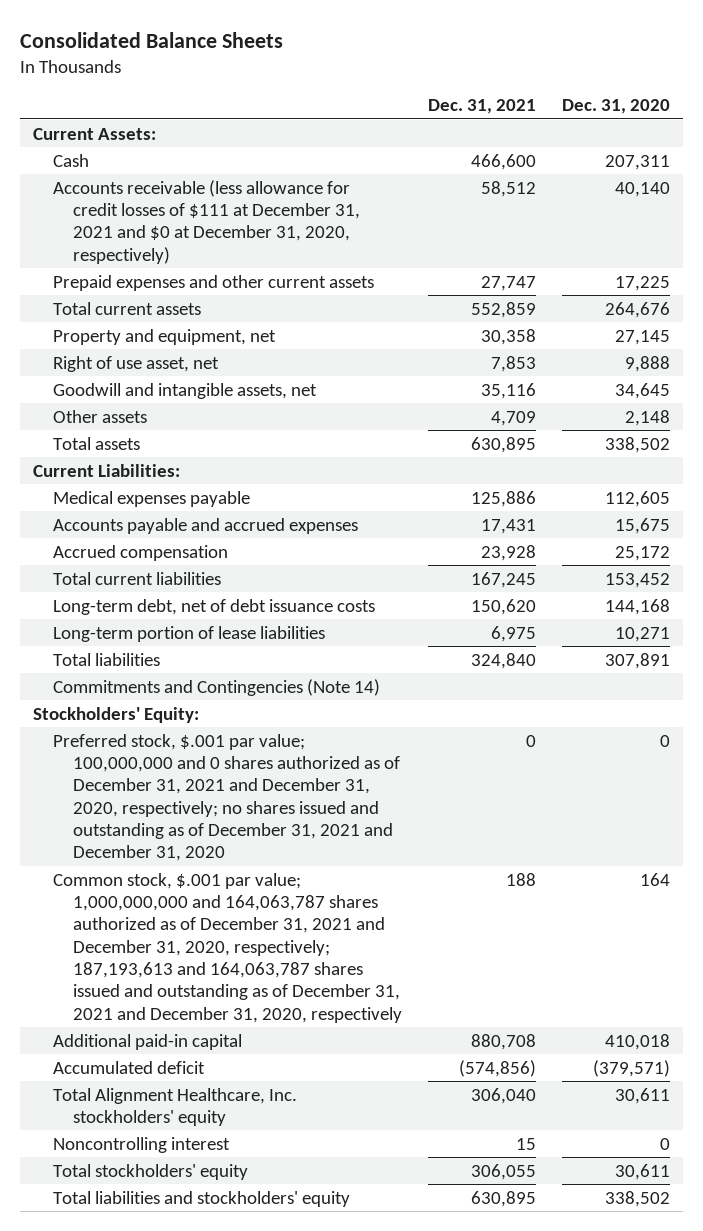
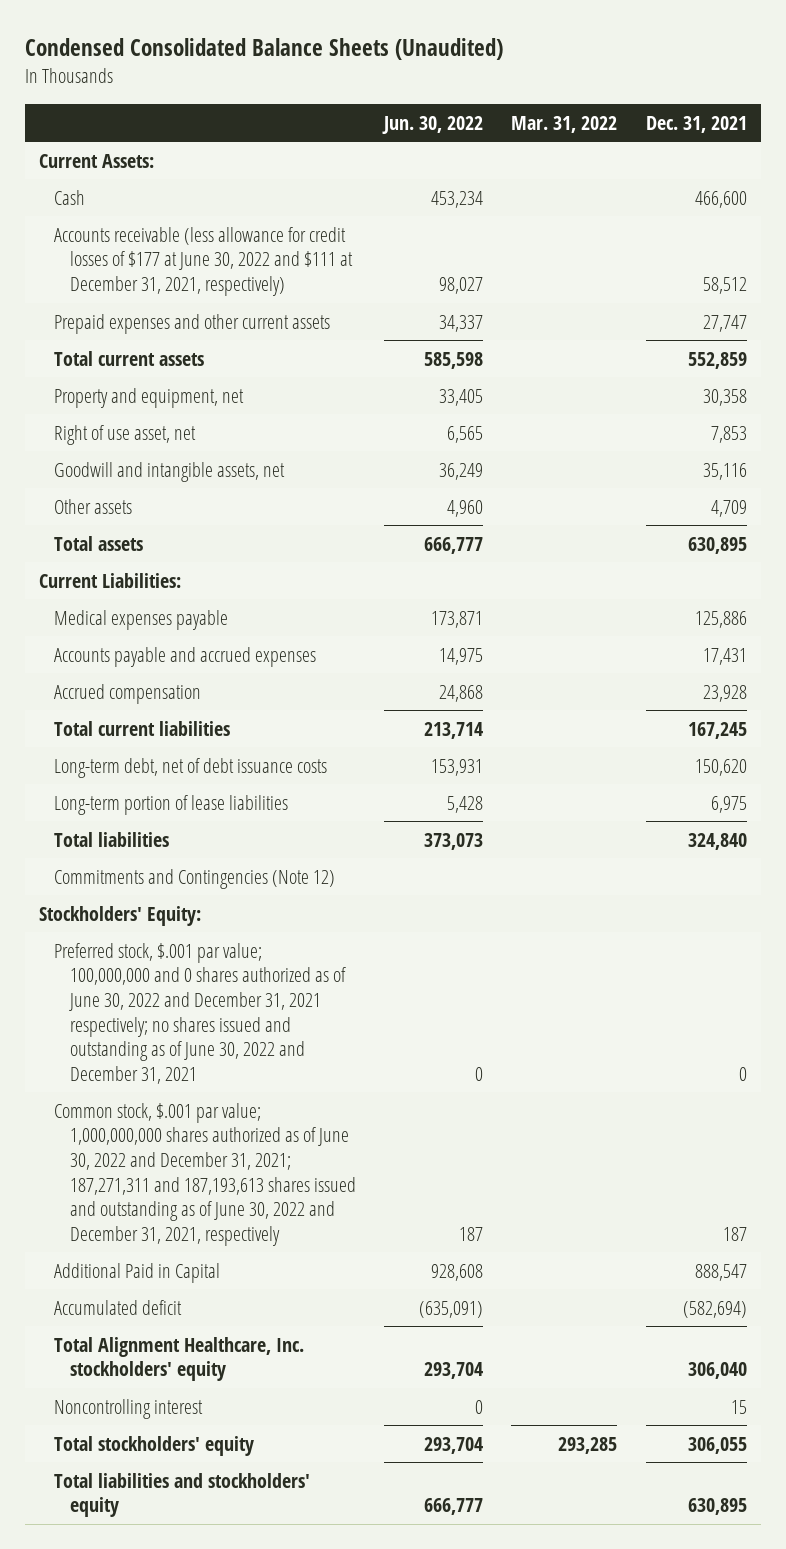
- Consolidated Balance Sheets
+ Condensed Consolidated Balance Sheets (Unaudited)
- | Dec. 31, 2021 | Dec. 31, 2020
+ | Jun. 30, 2022 | Mar. 31, 2022 | Dec. 31, 2021
- Accounts receivable (less allowance for credit losses of $111 at December 31, 2021 and $0 at December 31, 2020, respectively) | 58,512 | 40,140
+ Accounts receivable (less allowance for credit losses of $177 at June 30, 2022 and $111 at December 31, 2021, respectively) | 98,027 | | 58,512
- Commitments and Contingencies (Note 14)
+ Commitments and Contingencies (Note 12)
- Preferred stock, $.001 par value; 100,000,000 and 0 shares authorized as of December 31, 2021 and December 31, 2020, respectively; no shares issued and outstanding as of December 31, 2021 and December 31, 2020 | 0 | 0
- Common stock, $.001 par value; 1,000,000,000 and 164,063,787 shares authorized as of December 31, 2021 and December 31, 2020, respectively; 187,193,613 and 164,063,787 shares issued and outstanding as of December 31, 2021 and December 31, 2020, respectively | 188 | 164
- Additional paid-in capital | 880,708 | 410,018
- Accumulated deficit | (574,856) | (379,571)
+ Preferred stock, $.001 par value; 100,000,000 and 0 shares authorized as of June 30, 2022 and December 31, 2021 respectively; no shares issued and outstanding as of June 30, 2022 and December 31, 2021 | 0 | | 0
+ Common stock, $.001 par value; 1,000,000,000 shares authorized as of June 30, 2022 and December 31, 2021; 187,271,311 and 187,193,613 shares issued and outstanding as of June 30, 2022 and December 31, 2021, respectively | 187 | | 187
+ Additional Paid in Capital | 928,608 | | 888,547
+ Accumulated deficit | (635,091) | | (582,694)

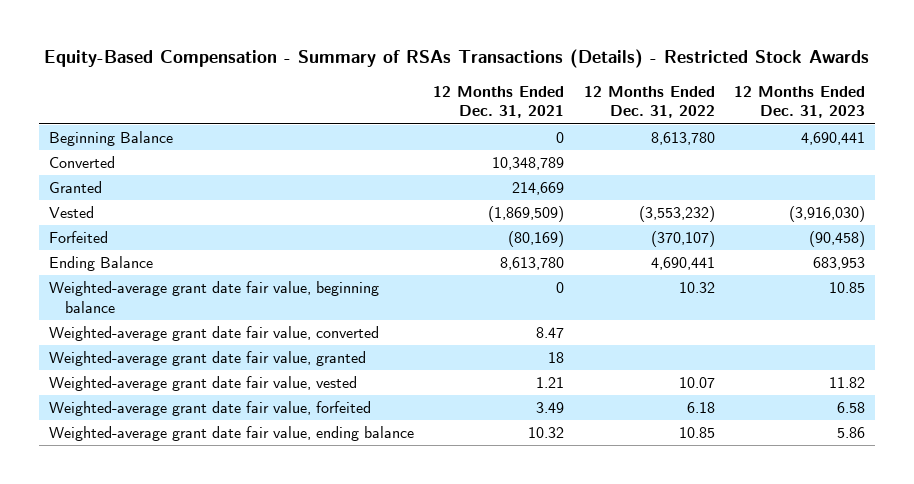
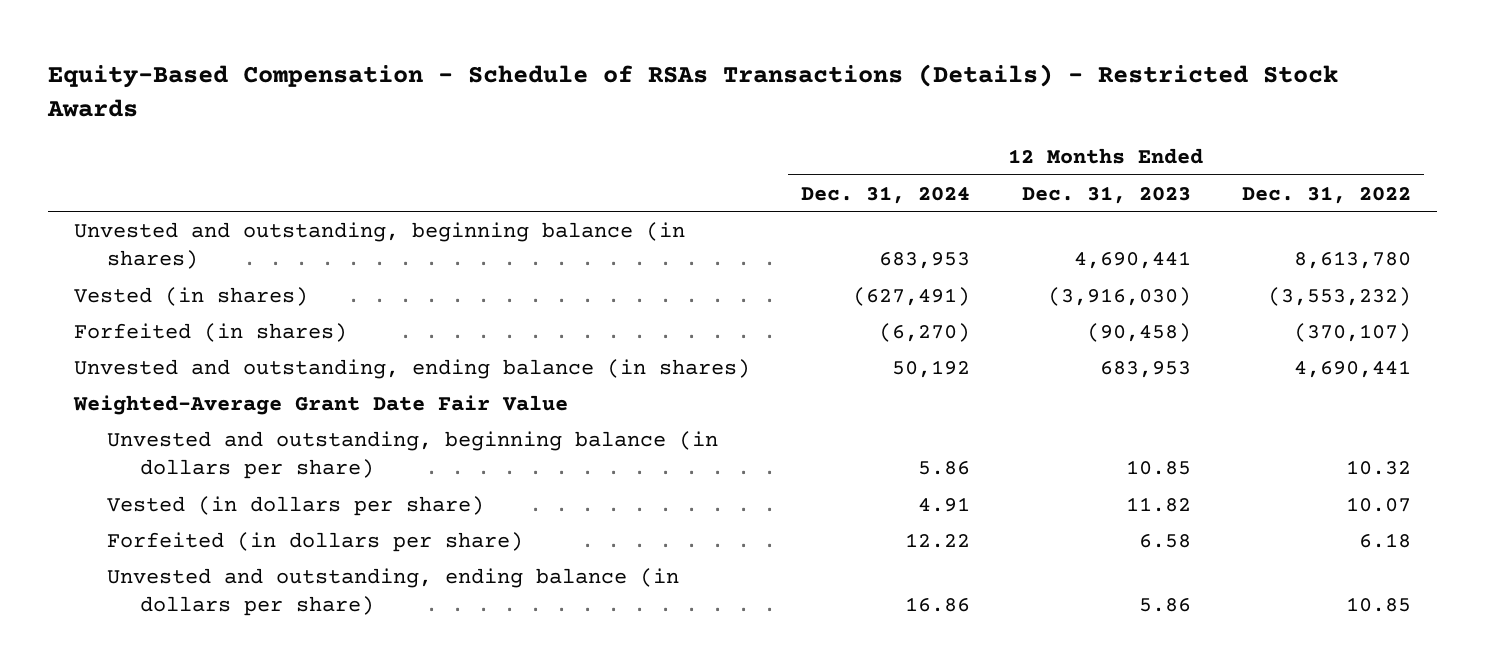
- Equity-Based Compensation - Summary of RSAs Transactions (Details) - Restricted Stock Awards
+ Equity-Based Compensation - Schedule of RSAs Transactions (Details) - Restricted Stock Awards
- | 12 Months Ended Dec. 31, 2021 | 12 Months Ended Dec. 31, 2022 | 12 Months Ended Dec. 31, 2023
+ | 12 Months Ended Dec. 31, 2024 | 12 Months Ended Dec. 31, 2023 | 12 Months Ended Dec. 31, 2022
- Beginning Balance | 0 | 8,613,780 | 4,690,441
- Converted | 10,348,789 | |
- Granted | 214,669 | |
- Vested | (1,869,509) | (3,553,232) | (3,916,030)
- Forfeited | (80,169) | (370,107) | (90,458)
- Ending Balance | 8,613,780 | 4,690,441 | 683,953
- Weighted-average grant date fair value, beginning balance | 0 | 10.32 | 10.85
- Weighted-average grant date fair value, converted | 8.47 | |
- Weighted-average grant date fair value, granted | 18 | |
- Weighted-average grant date fair value, vested | 1.21 | 10.07 | 11.82
- Weighted-average grant date fair value, forfeited | 3.49 | 6.18 | 6.58
- Weighted-average grant date fair value, ending balance | 10.32 | 10.85 | 5.86
+ Unvested and outstanding, beginning balance (in shares) | 683,953 | 4,690,441 | 8,613,780
+ Vested (in shares) | (627,491) | (3,916,030) | (3,553,232)
+ Forfeited (in shares) | (6,270) | (90,458) | (370,107)
+ Unvested and outstanding, ending balance (in shares) | 50,192 | 683,953 | 4,690,441
+ Weighted-Average Grant Date Fair Value
+ Unvested and outstanding, beginning balance (in dollars per share) | 5.86 | 10.85 | 10.32
+ Vested (in dollars per share) | 4.91 | 11.82 | 10.07
+ Forfeited (in dollars per share) | 12.22 | 6.58 | 6.18
+ Unvested and outstanding, ending balance (in dollars per share) | 16.86 | 5.86 | 10.85

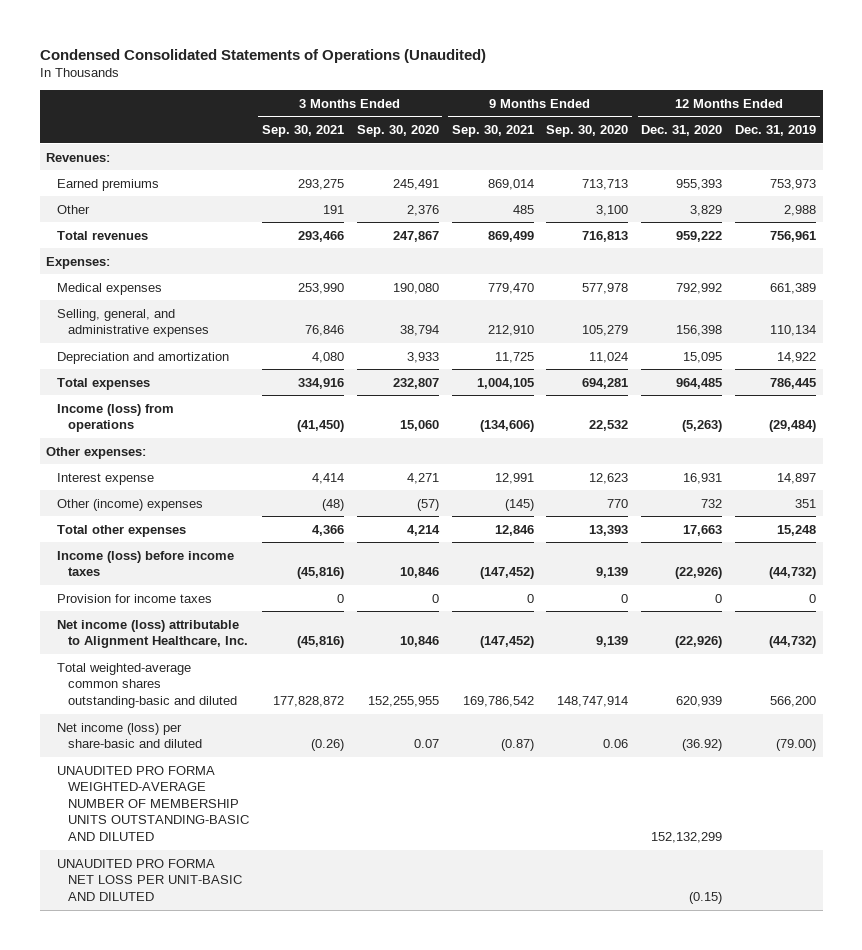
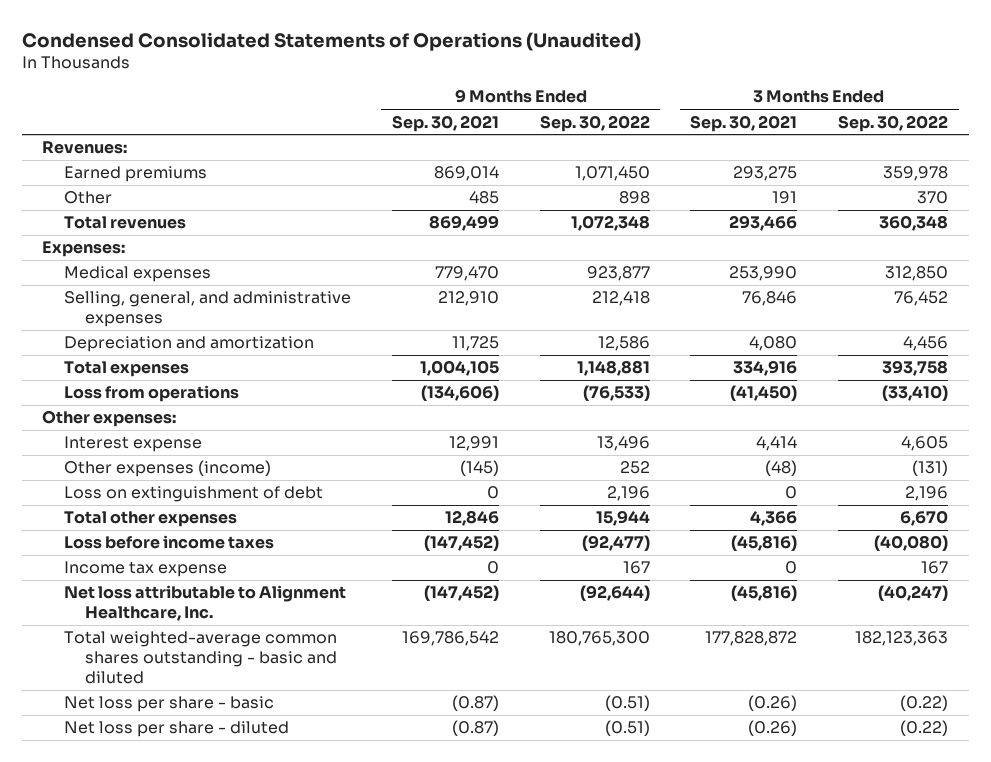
- | 3 Months Ended Sep. 30, 2021 | 3 Months Ended Sep. 30, 2020 | 9 Months Ended Sep. 30, 2021 | 9 Months Ended Sep. 30, 2020 | 12 Months Ended Dec. 31, 2020 | 12 Months Ended Dec. 31, 2019
+ | 9 Months Ended Sep. 30, 2021 | 9 Months Ended Sep. 30, 2022 | 3 Months Ended Sep. 30, 2021 | 3 Months Ended Sep. 30, 2022
- Income (loss) from operations | (41,450) | 15,060 | (134,606) | 22,532 | (5,263) | (29,484)
+ Loss from operations | (134,606) | (76,533) | (41,450) | (33,410)
- Other (income) expenses | (48) | (57) | (145) | 770 | 732 | 351
+ Other expenses (income) | (145) | 252 | (48) | (131)
+ Loss on extinguishment of debt | 0 | 2,196 | 0 | 2,196
- Income (loss) before income taxes | (45,816) | 10,846 | (147,452) | 9,139 | (22,926) | (44,732)
- Provision for income taxes | 0 | 0 | 0 | 0 | 0 | 0
- Net income (loss) attributable to Alignment Healthcare, Inc. | (45,816) | 10,846 | (147,452) | 9,139 | (22,926) | (44,732)
- Total weighted-average common shares outstanding-basic and diluted | 177,828,872 | 152,255,955 | 169,786,542 | 148,747,914 | 620,939 | 566,200
- Net income (loss) per share-basic and diluted | (0.26) | 0.07 | (0.87) | 0.06 | (36.92) | (79.00)
- UNAUDITED PRO FORMA WEIGHTED-AVERAGE NUMBER OF MEMBERSHIP UNITS OUTSTANDING-BASIC AND DILUTED | | | | | 152,132,299 |
- UNAUDITED PRO FORMA NET LOSS PER UNIT-BASIC AND DILUTED | | | | | (0.15) |
+ Loss before income taxes | (147,452) | (92,477) | (45,816) | (40,080)
+ Income tax expense | 0 | 167 | 0 | 167
+ Net loss attributable to Alignment Healthcare, Inc. | (147,452) | (92,644) | (45,816) | (40,247)
+ Total weighted-average common shares outstanding - basic and diluted | 169,786,542 | 180,765,300 | 177,828,872 | 182,123,363
+ Net loss per share - basic | (0.87) | (0.51) | (0.26) | (0.22)
+ Net loss per share - diluted | (0.87) | (0.51) | (0.26) | (0.22)

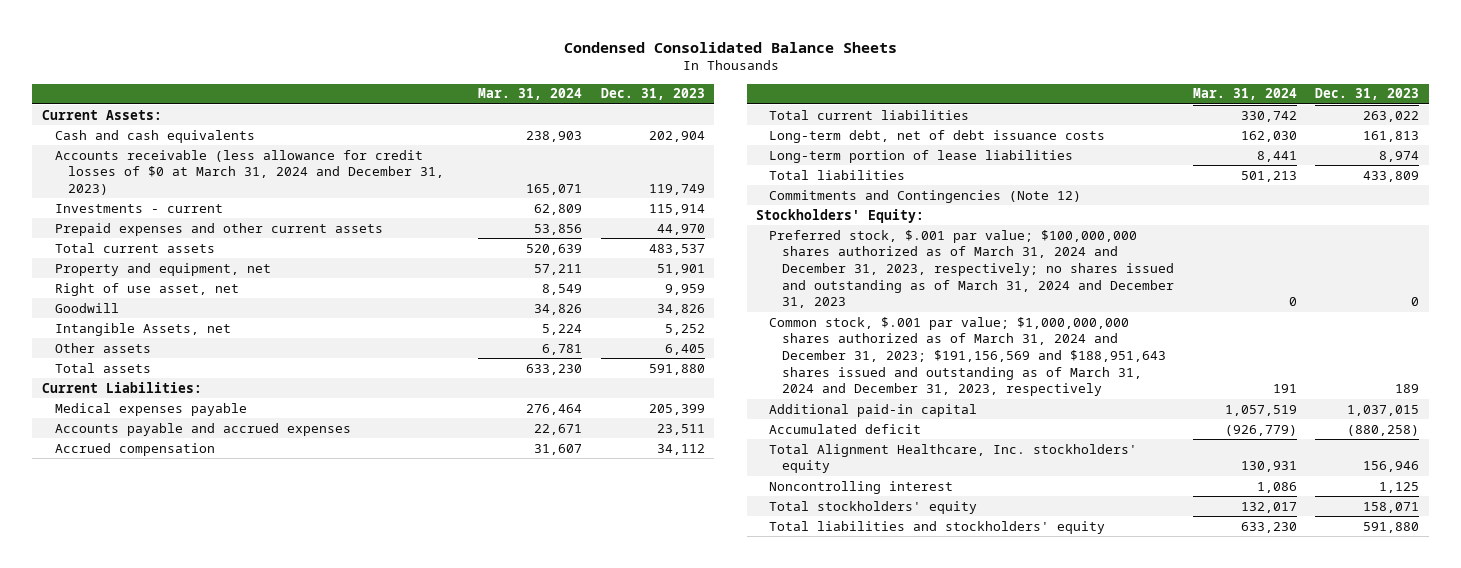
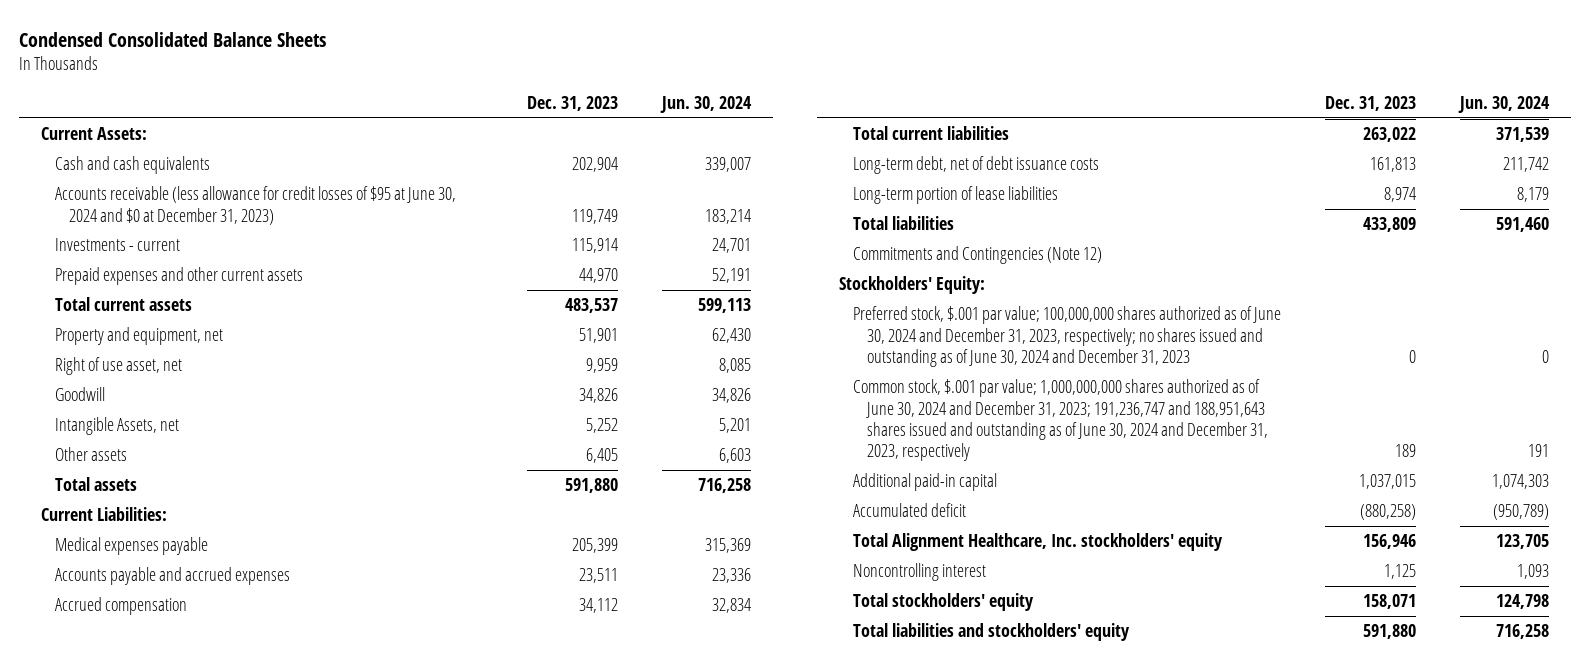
- | Mar. 31, 2024 | Dec. 31, 2023
+ | Dec. 31, 2023 | Jun. 30, 2024
- Accounts receivable (less allowance for credit losses of $0 at March 31, 2024 and December 31, 2023) | 165,071 | 119,749
+ Accounts receivable (less allowance for credit losses of $95 at June 30, 2024 and $0 at December 31, 2023) | 119,749 | 183,214
- Preferred stock, $.001 par value; $100,000,000 shares authorized as of March 31, 2024 and December 31, 2023, respectively; no shares issued and outstanding as of March 31, 2024 and December 31, 2023 | 0 | 0
- Common stock, $.001 par value; $1,000,000,000 shares authorized as of March 31, 2024 and December 31, 2023; $191,156,569 and $188,951,643 shares issued and outstanding as of March 31, 2024 and December 31, 2023, respectively | 191 | 189
+ Preferred stock, $.001 par value; 100,000,000 shares authorized as of June 30, 2024 and December 31, 2023, respectively; no shares issued and outstanding as of June 30, 2024 and December 31, 2023 | 0 | 0
+ Common stock, $.001 par value; 1,000,000,000 shares authorized as of June 30, 2024 and December 31, 2023; 191,236,747 and 188,951,643 shares issued and outstanding as of June 30, 2024 and December 31, 2023, respectively | 189 | 191

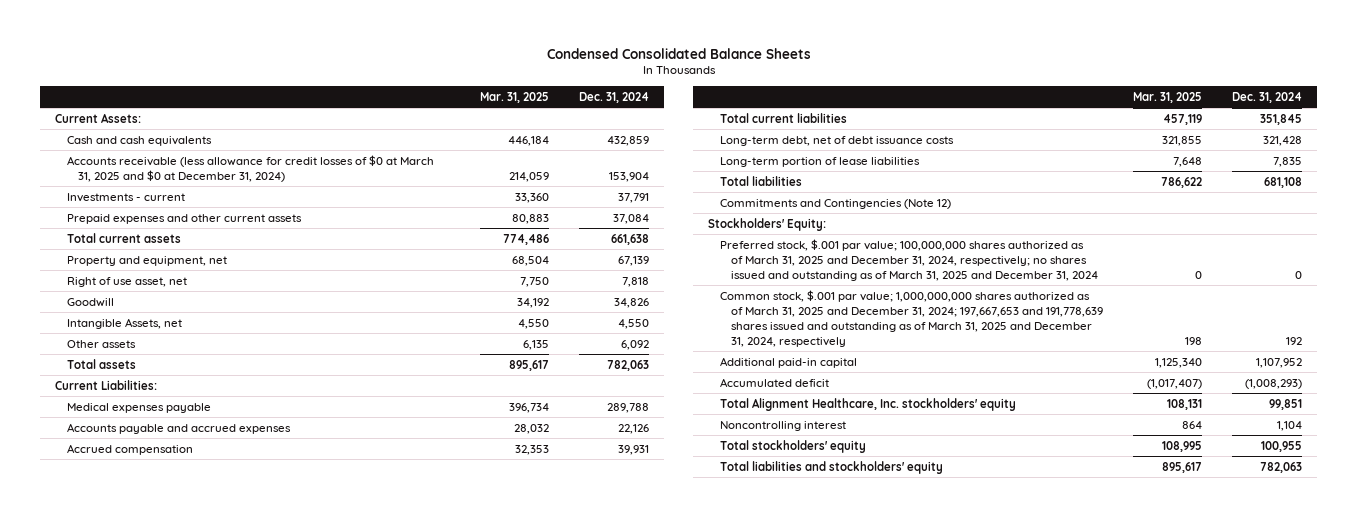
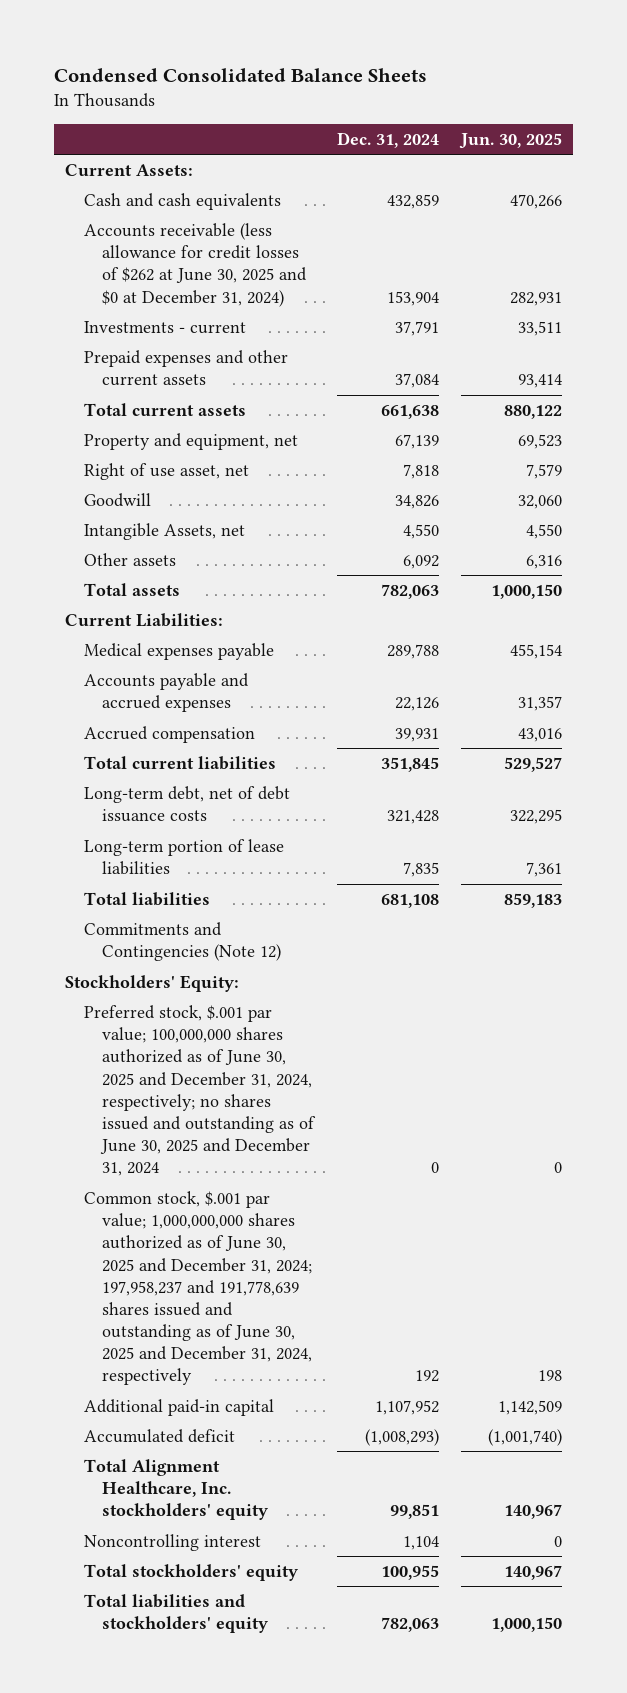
- | Mar. 31, 2025 | Dec. 31, 2024
+ | Dec. 31, 2024 | Jun. 30, 2025
- Accounts receivable (less allowance for credit losses of $0 at March 31, 2025 and $0 at December 31, 2024) | 214,059 | 153,904
+ Accounts receivable (less allowance for credit losses of $262 at June 30, 2025 and $0 at December 31, 2024) | 153,904 | 282,931
- Preferred stock, $.001 par value; 100,000,000 shares authorized as of March 31, 2025 and December 31, 2024, respectively; no shares issued and outstanding as of March 31, 2025 and December 31, 2024 | 0 | 0
- Common stock, $.001 par value; 1,000,000,000 shares authorized as of March 31, 2025 and December 31, 2024; 197,667,653 and 191,778,639 shares issued and outstanding as of March 31, 2025 and December 31, 2024, respectively | 198 | 192
+ Preferred stock, $.001 par value; 100,000,000 shares authorized as of June 30, 2025 and December 31, 2024, respectively; no shares issued and outstanding as of June 30, 2025 and December 31, 2024 | 0 | 0
+ Common stock, $.001 par value; 1,000,000,000 shares authorized as of June 30, 2025 and December 31, 2024; 197,958,237 and 191,778,639 shares issued and outstanding as of June 30, 2025 and December 31, 2024, respectively | 192 | 198

